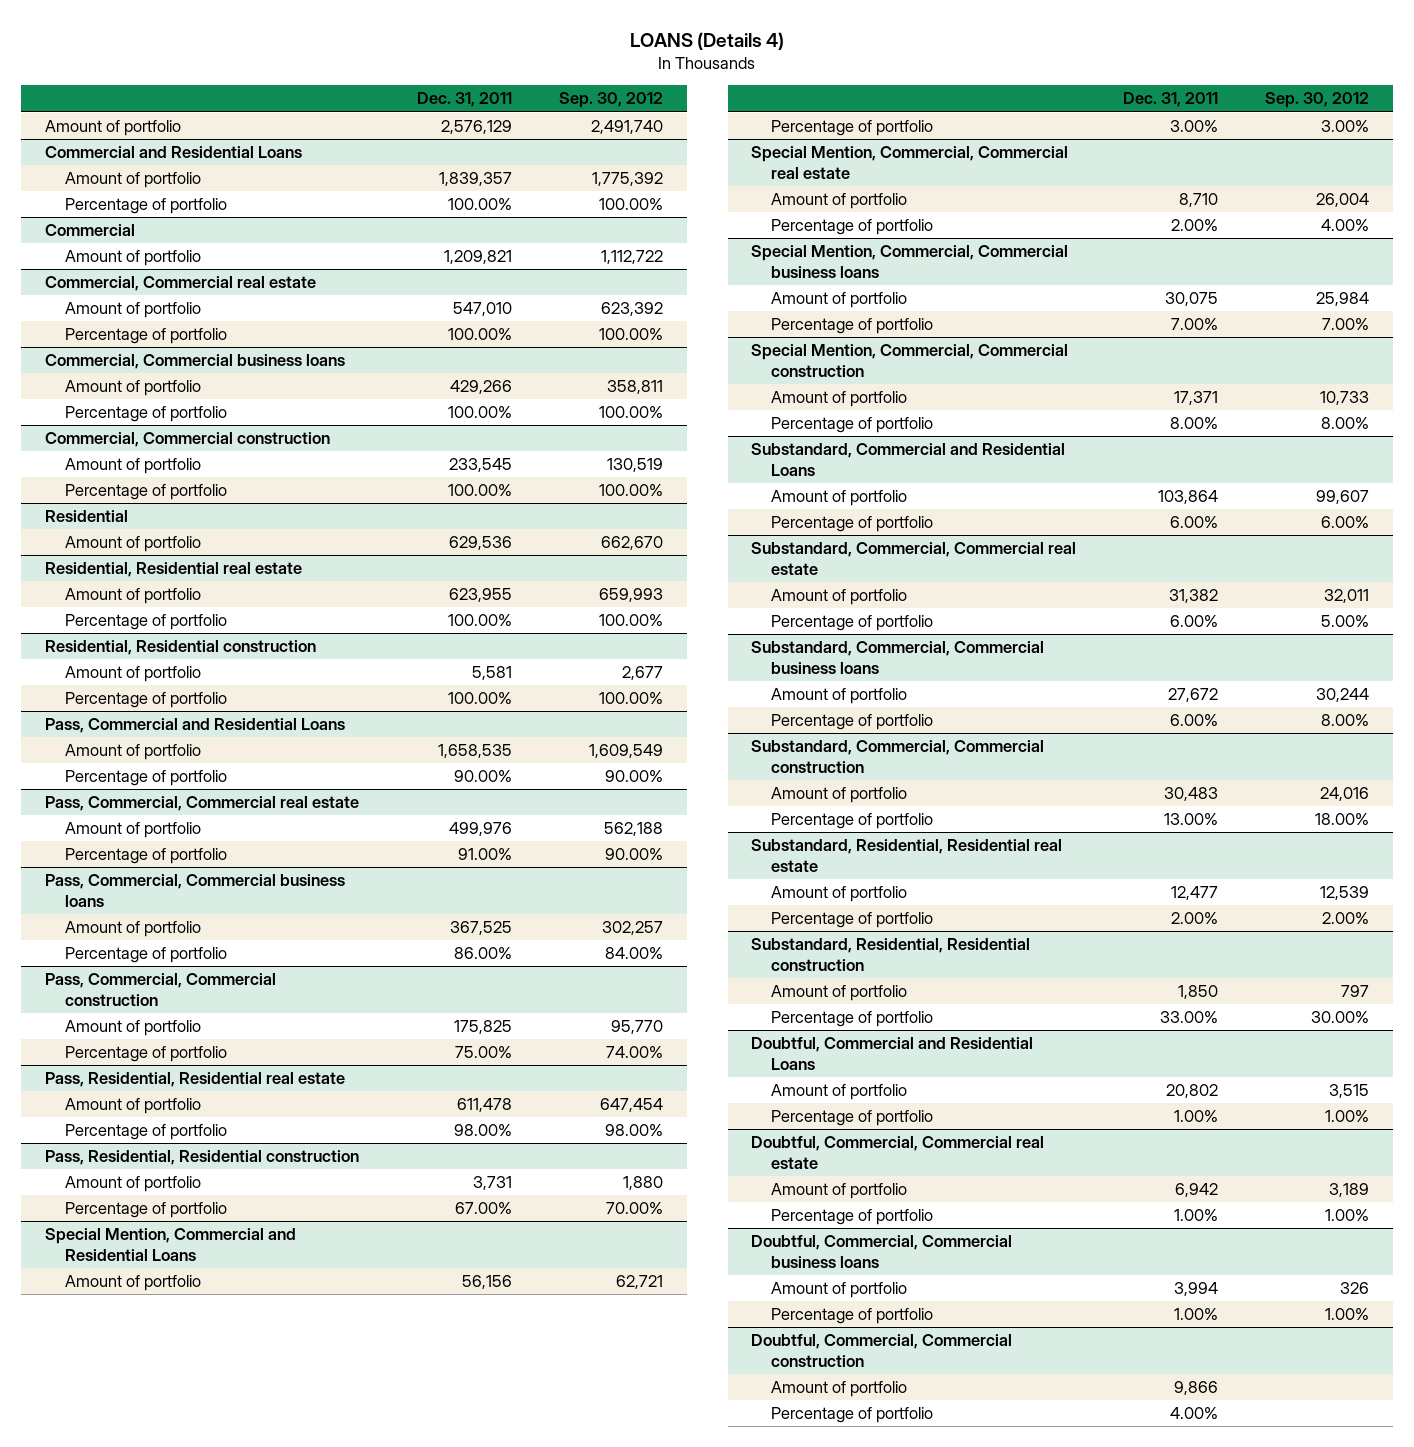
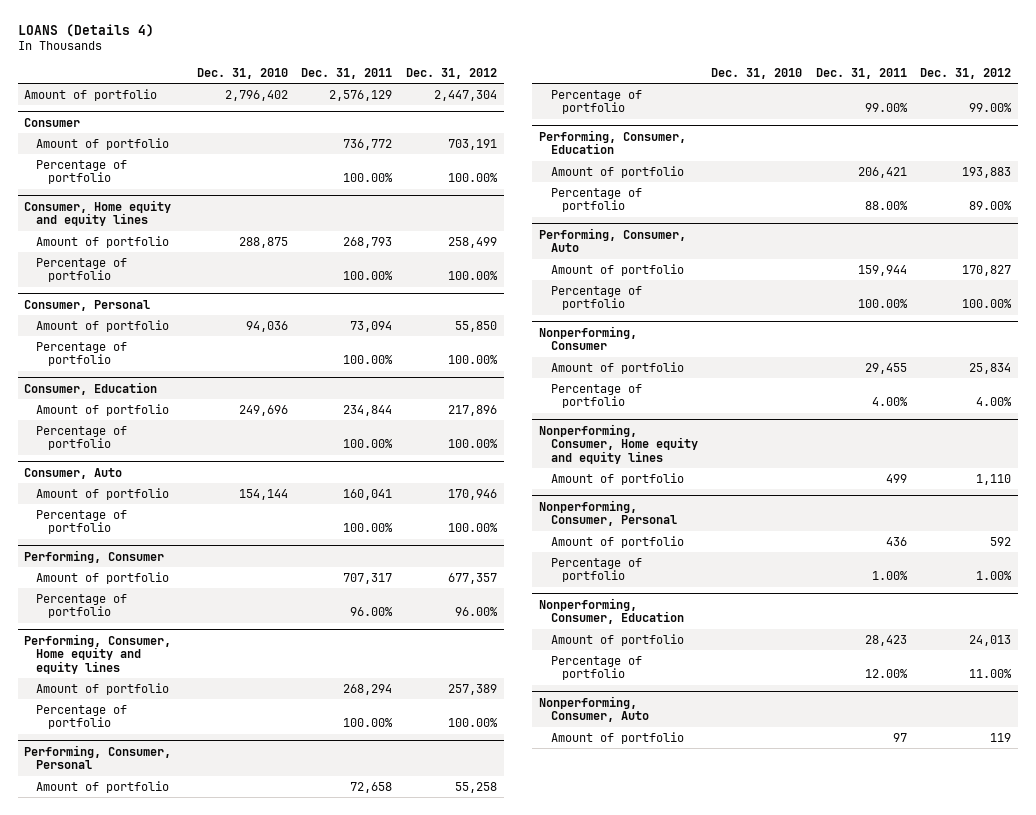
- | Dec. 31, 2011 | Sep. 30, 2012
+ | Dec. 31, 2010 | Dec. 31, 2011 | Dec. 31, 2012
- Commercial and Residential Loans
- Amount of portfolio | 1,839,357 | 1,775,392
+ Consumer
+ Amount of portfolio | | 736,772 | 703,191
- Commercial
- Amount of portfolio | 1,209,821 | 1,112,722
- Commercial, Commercial real estate
- Amount of portfolio | 547,010 | 623,392
+ Consumer, Home equity and equity lines
+ Amount of portfolio | 288,875 | 268,793 | 258,499
- Commercial, Commercial business loans
- Amount of portfolio | 429,266 | 358,811
+ Consumer, Personal
+ Amount of portfolio | 94,036 | 73,094 | 55,850
- Commercial, Commercial construction
- Amount of portfolio | 233,545 | 130,519
+ Consumer, Education
+ Amount of portfolio | 249,696 | 234,844 | 217,896
- Residential
- Amount of portfolio | 629,536 | 662,670
- Residential, Residential real estate
- Amount of portfolio | 623,955 | 659,993
+ Consumer, Auto
+ Amount of portfolio | 154,144 | 160,041 | 170,946
- Residential, Residential construction
- Amount of portfolio | 5,581 | 2,677
+ Performing, Consumer
+ Amount of portfolio | | 707,317 | 677,357
+ Percentage of portfolio | | 96.00% | 96.00%
+ Performing, Consumer, Home equity and equity lines
+ Amount of portfolio | | 268,294 | 257,389
- Pass, Commercial and Residential Loans
- Amount of portfolio | 1,658,535 | 1,609,549
- Percentage of portfolio | 90.00% | 90.00%
- Pass, Commercial, Commercial real estate
- Amount of portfolio | 499,976 | 562,188
- Percentage of portfolio | 91.00% | 90.00%
- Pass, Commercial, Commercial business loans
- Amount of portfolio | 367,525 | 302,257
- Percentage of portfolio | 86.00% | 84.00%
- Pass, Commercial, Commercial construction
- Amount of portfolio | 175,825 | 95,770
- Percentage of portfolio | 75.00% | 74.00%
- Pass, Residential, Residential real estate
- Amount of portfolio | 611,478 | 647,454
- Percentage of portfolio | 98.00% | 98.00%
- Pass, Residential, Residential construction
- Amount of portfolio | 3,731 | 1,880
- Percentage of portfolio | 67.00% | 70.00%
- Special Mention, Commercial and Residential Loans
- Amount of portfolio | 56,156 | 62,721
- Percentage of portfolio | 3.00% | 3.00%
- Special Mention, Commercial, Commercial real estate
- Amount of portfolio | 8,710 | 26,004
- Percentage of portfolio | 2.00% | 4.00%
- Special Mention, Commercial, Commercial business loans
- Amount of portfolio | 30,075 | 25,984
- Percentage of portfolio | 7.00% | 7.00%
- Special Mention, Commercial, Commercial construction
- Amount of portfolio | 17,371 | 10,733
- Percentage of portfolio | 8.00% | 8.00%
- Substandard, Commercial and Residential Loans
- Amount of portfolio | 103,864 | 99,607
- Percentage of portfolio | 6.00% | 6.00%
- Substandard, Commercial, Commercial real estate
- Amount of portfolio | 31,382 | 32,011
- Percentage of portfolio | 6.00% | 5.00%
- Substandard, Commercial, Commercial business loans
- Amount of portfolio | 27,672 | 30,244
- Percentage of portfolio | 6.00% | 8.00%
- Substandard, Commercial, Commercial construction
- Amount of portfolio | 30,483 | 24,016
- Percentage of portfolio | 13.00% | 18.00%
- Substandard, Residential, Residential real estate
- Amount of portfolio | 12,477 | 12,539
- Percentage of portfolio | 2.00% | 2.00%
- Substandard, Residential, Residential construction
- Amount of portfolio | 1,850 | 797
- Percentage of portfolio | 33.00% | 30.00%
- Doubtful, Commercial and Residential Loans
- Amount of portfolio | 20,802 | 3,515
- Percentage of portfolio | 1.00% | 1.00%
- Doubtful, Commercial, Commercial real estate
- Amount of portfolio | 6,942 | 3,189
- Percentage of portfolio | 1.00% | 1.00%
- Doubtful, Commercial, Commercial business loans
- Amount of portfolio | 3,994 | 326
- Percentage of portfolio | 1.00% | 1.00%
- Doubtful, Commercial, Commercial construction
- Amount of portfolio | 9,866 |
+ Performing, Consumer, Personal
+ Amount of portfolio | | 72,658 | 55,258
+ Percentage of portfolio | | 99.00% | 99.00%
+ Performing, Consumer, Education
+ Amount of portfolio | | 206,421 | 193,883
+ Percentage of portfolio | | 88.00% | 89.00%
+ Performing, Consumer, Auto
+ Amount of portfolio | | 159,944 | 170,827
+ Percentage of portfolio | | 100.00% | 100.00%
+ Nonperforming, Consumer
+ Amount of portfolio | | 29,455 | 25,834
+ Nonperforming, Consumer, Home equity and equity lines
+ Amount of portfolio | | 499 | 1,110
+ Nonperforming, Consumer, Personal
+ Amount of portfolio | | 436 | 592
+ Percentage of portfolio | | 1.00% | 1.00%
+ Nonperforming, Consumer, Education
+ Amount of portfolio | | 28,423 | 24,013
+ Percentage of portfolio | | 12.00% | 11.00%
+ Nonperforming, Consumer, Auto
+ Amount of portfolio | | 97 | 119

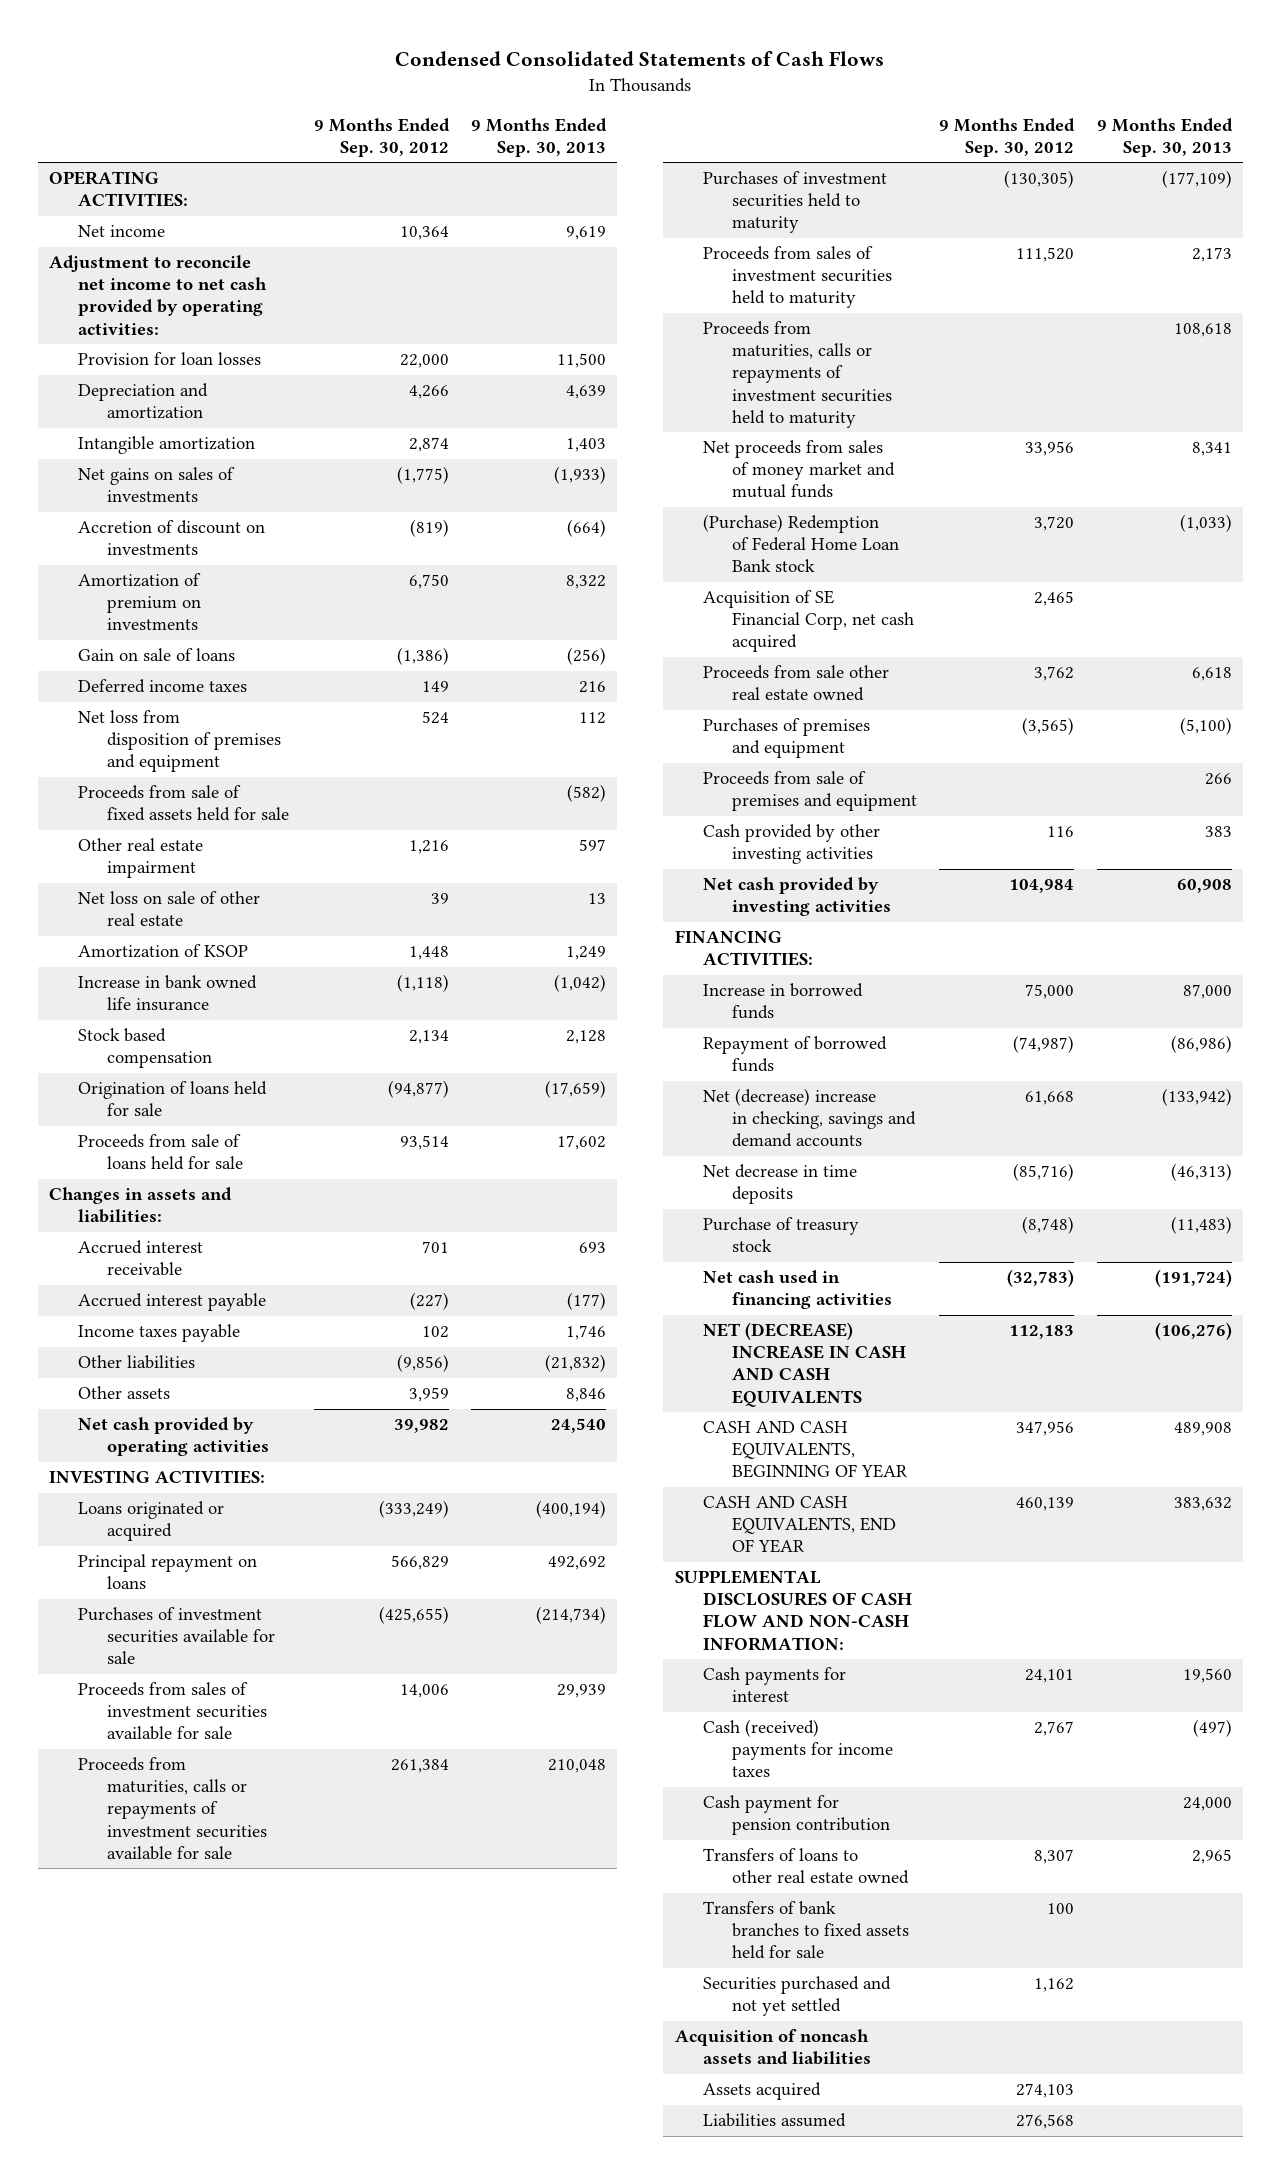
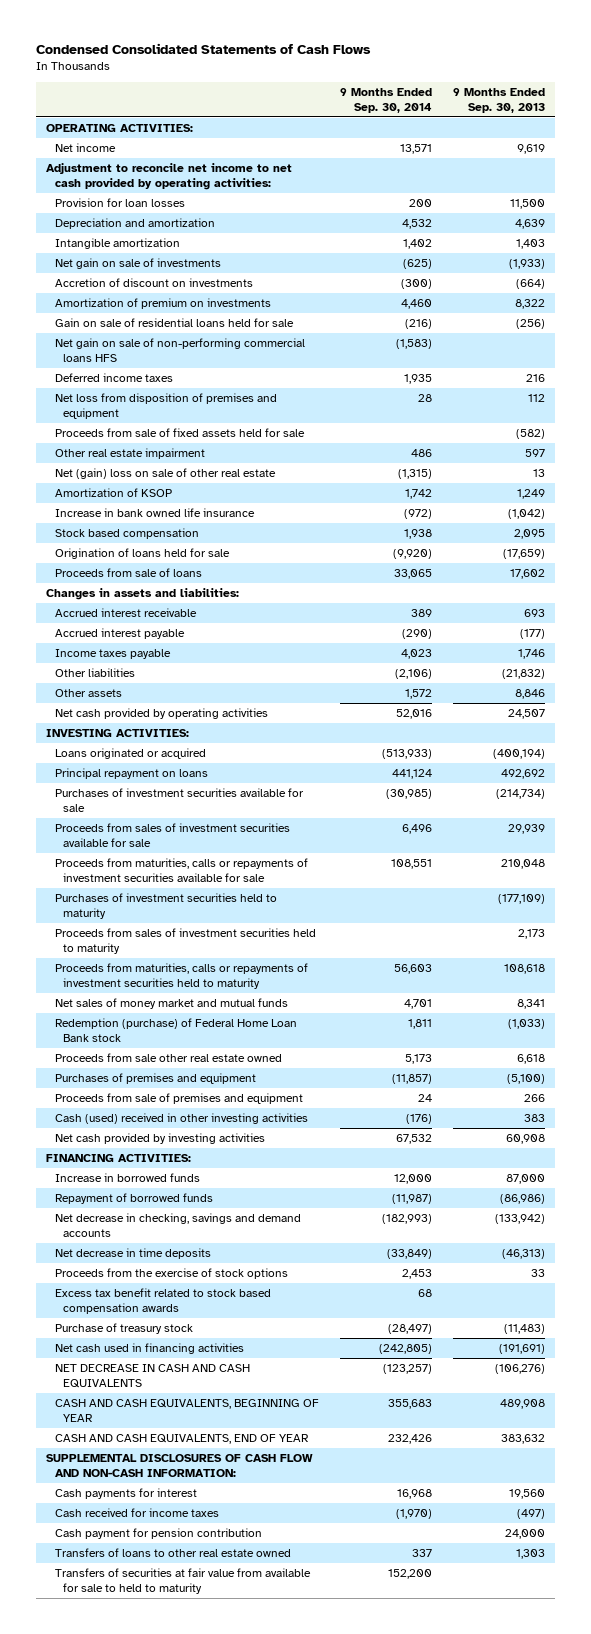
- | 9 Months Ended Sep. 30, 2012 | 9 Months Ended Sep. 30, 2013
+ | 9 Months Ended Sep. 30, 2014 | 9 Months Ended Sep. 30, 2013
- Net gains on sales of investments | (1,775) | (1,933)
+ Net gain on sale of investments | (625) | (1,933)
- Gain on sale of loans | (1,386) | (256)
+ Gain on sale of residential loans held for sale | (216) | (256)
+ Net gain on sale of non-performing commercial loans HFS | (1,583) |
- Net loss on sale of other real estate | 39 | 13
+ Net (gain) loss on sale of other real estate | (1,315) | 13
- Stock based compensation | 2,134 | 2,128
+ Stock based compensation | 1,938 | 2,095
- Proceeds from sale of loans held for sale | 93,514 | 17,602
+ Proceeds from sale of loans | 33,065 | 17,602
- Net cash provided by operating activities | 39,982 | 24,540
+ Net cash provided by operating activities | 52,016 | 24,507
- Net proceeds from sales of money market and mutual funds | 33,956 | 8,341
- (Purchase) Redemption of Federal Home Loan Bank stock | 3,720 | (1,033)
- Acquisition of SE Financial Corp, net cash acquired | 2,465 |
+ Net sales of money market and mutual funds | 4,701 | 8,341
+ Redemption (purchase) of Federal Home Loan Bank stock | 1,811 | (1,033)
- Cash provided by other investing activities | 116 | 383
+ Cash (used) received in other investing activities | (176) | 383
- Net (decrease) increase in checking, savings and demand accounts | 61,668 | (133,942)
+ Net decrease in checking, savings and demand accounts | (182,993) | (133,942)
+ Proceeds from the exercise of stock options | 2,453 | 33
+ Excess tax benefit related to stock based compensation awards | 68 |
- Net cash used in financing activities | (32,783) | (191,724)
- NET (DECREASE) INCREASE IN CASH AND CASH EQUIVALENTS | 112,183 | (106,276)
+ Net cash used in financing activities | (242,805) | (191,691)
+ NET DECREASE IN CASH AND CASH EQUIVALENTS | (123,257) | (106,276)
- Cash (received) payments for income taxes | 2,767 | (497)
+ Cash received for income taxes | (1,970) | (497)
- Transfers of loans to other real estate owned | 8,307 | 2,965
- Transfers of bank branches to fixed assets held for sale | 100 |
- Securities purchased and not yet settled | 1,162 |
- Acquisition of noncash assets and liabilities
- Assets acquired | 274,103 |
- Liabilities assumed | 276,568 |
+ Transfers of loans to other real estate owned | 337 | 1,303
+ Transfers of securities at fair value from available for sale to held to maturity | 152,200 |

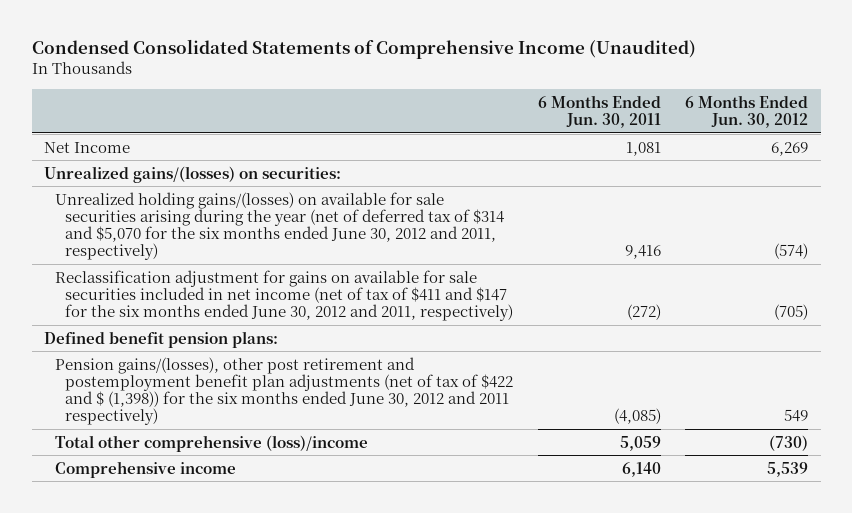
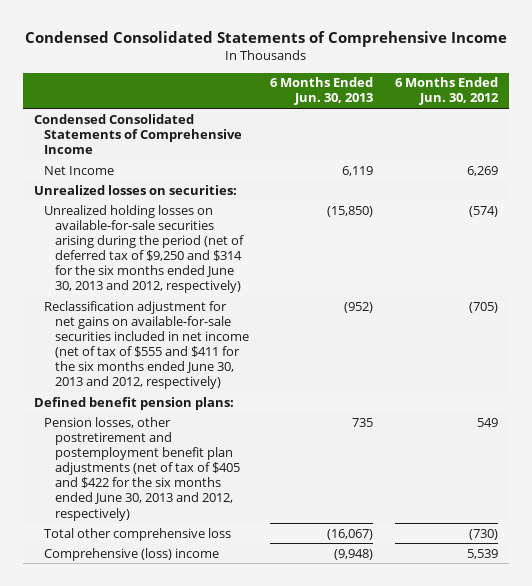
- Condensed Consolidated Statements of Comprehensive Income (Unaudited)
+ Condensed Consolidated Statements of Comprehensive Income
- | 6 Months Ended Jun. 30, 2011 | 6 Months Ended Jun. 30, 2012
+ | 6 Months Ended Jun. 30, 2013 | 6 Months Ended Jun. 30, 2012
+ Condensed Consolidated Statements of Comprehensive Income
- Unrealized gains/(losses) on securities:
- Unrealized holding gains/(losses) on available for sale securities arising during the year (net of deferred tax of $314 and $5,070 for the six months ended June 30, 2012 and 2011, respectively) | 9,416 | (574)
- Reclassification adjustment for gains on available for sale securities included in net income (net of tax of $411 and $147 for the six months ended June 30, 2012 and 2011, respectively) | (272) | (705)
+ Unrealized losses on securities:
+ Unrealized holding losses on available-for-sale securities arising during the period (net of deferred tax of $9,250 and $314 for the six months ended June 30, 2013 and 2012, respectively) | (15,850) | (574)
+ Reclassification adjustment for net gains on available-for-sale securities included in net income (net of tax of $555 and $411 for the six months ended June 30, 2013 and 2012, respectively) | (952) | (705)
- Pension gains/(losses), other post retirement and postemployment benefit plan adjustments (net of tax of $422 and $ (1,398)) for the six months ended June 30, 2012 and 2011 respectively) | (4,085) | 549
- Total other comprehensive (loss)/income | 5,059 | (730)
- Comprehensive income | 6,140 | 5,539
+ Pension losses, other postretirement and postemployment benefit plan adjustments (net of tax of $405 and $422 for the six months ended June 30, 2013 and 2012, respectively) | 735 | 549
+ Total other comprehensive loss | (16,067) | (730)
+ Comprehensive (loss) income | (9,948) | 5,539

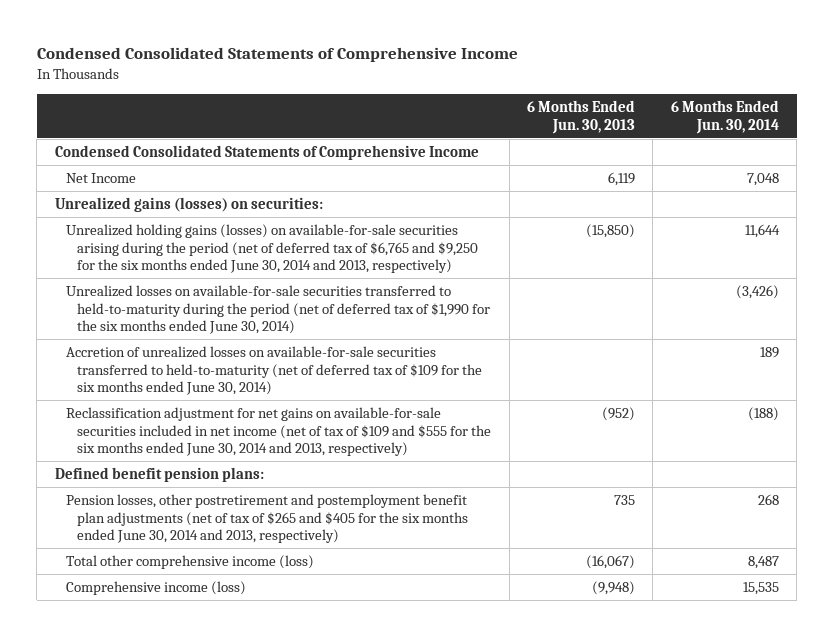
- | 6 Months Ended Jun. 30, 2013 | 6 Months Ended Jun. 30, 2012
+ | 6 Months Ended Jun. 30, 2013 | 6 Months Ended Jun. 30, 2014
- Unrealized losses on securities:
- Unrealized holding losses on available-for-sale securities arising during the period (net of deferred tax of $9,250 and $314 for the six months ended June 30, 2013 and 2012, respectively) | (15,850) | (574)
- Reclassification adjustment for net gains on available-for-sale securities included in net income (net of tax of $555 and $411 for the six months ended June 30, 2013 and 2012, respectively) | (952) | (705)
+ Unrealized gains (losses) on securities:
+ Unrealized holding gains (losses) on available-for-sale securities arising during the period (net of deferred tax of $6,765 and $9,250 for the six months ended June 30, 2014 and 2013, respectively) | (15,850) | 11,644
+ Unrealized losses on available-for-sale securities transferred to held-to-maturity during the period (net of deferred tax of $1,990 for the six months ended June 30, 2014) | | (3,426)
+ Accretion of unrealized losses on available-for-sale securities transferred to held-to-maturity (net of deferred tax of $109 for the six months ended June 30, 2014) | | 189
+ Reclassification adjustment for net gains on available-for-sale securities included in net income (net of tax of $109 and $555 for the six months ended June 30, 2014 and 2013, respectively) | (952) | (188)
- Pension losses, other postretirement and postemployment benefit plan adjustments (net of tax of $405 and $422 for the six months ended June 30, 2013 and 2012, respectively) | 735 | 549
- Total other comprehensive loss | (16,067) | (730)
- Comprehensive (loss) income | (9,948) | 5,539
+ Pension losses, other postretirement and postemployment benefit plan adjustments (net of tax of $265 and $405 for the six months ended June 30, 2014 and 2013, respectively) | 735 | 268
+ Total other comprehensive income (loss) | (16,067) | 8,487
+ Comprehensive income (loss) | (9,948) | 15,535

